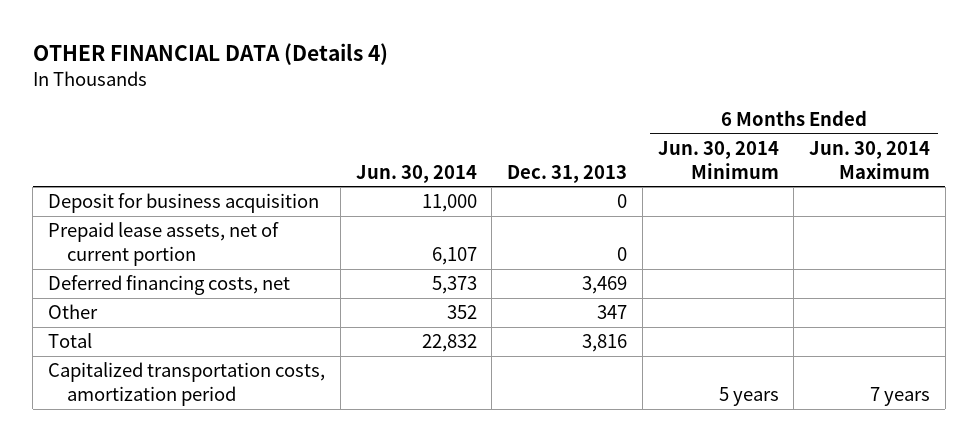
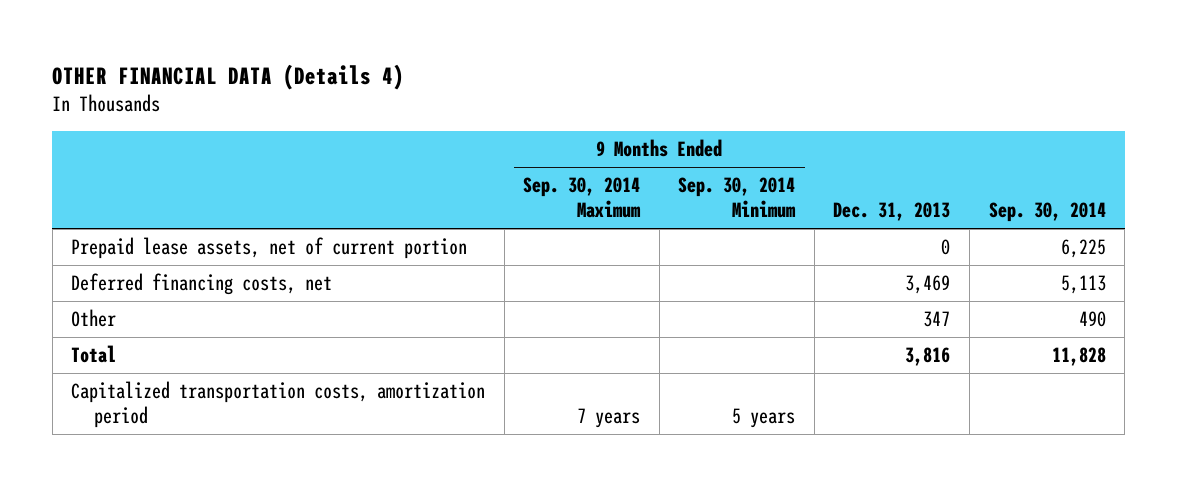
- | Jun. 30, 2014 | Dec. 31, 2013 | 6 Months Ended Jun. 30, 2014 Minimum | 6 Months Ended Jun. 30, 2014 Maximum
+ | 9 Months Ended Sep. 30, 2014 Maximum | 9 Months Ended Sep. 30, 2014 Minimum | Dec. 31, 2013 | Sep. 30, 2014
- Deposit for business acquisition | 11,000 | 0 | |

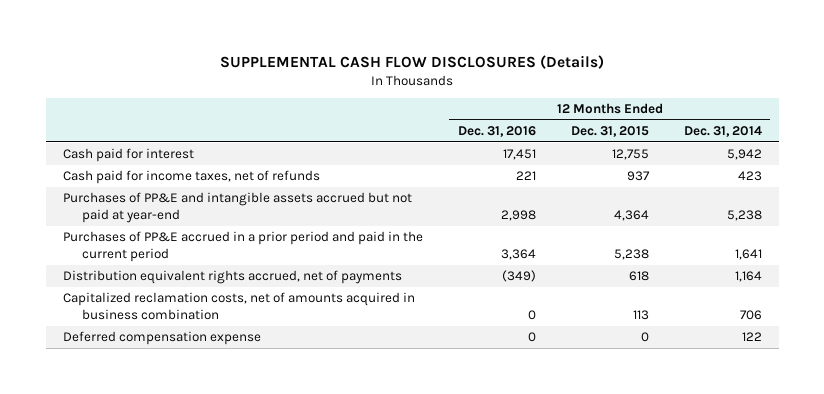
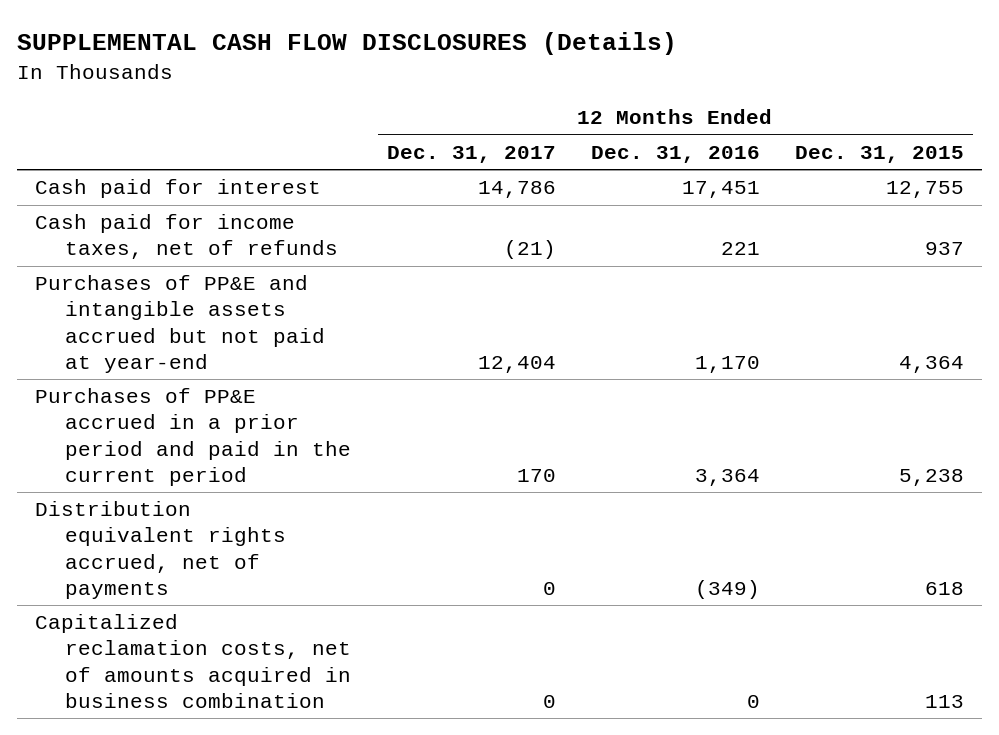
- | 12 Months Ended Dec. 31, 2016 | 12 Months Ended Dec. 31, 2015 | 12 Months Ended Dec. 31, 2014
+ | 12 Months Ended Dec. 31, 2017 | 12 Months Ended Dec. 31, 2016 | 12 Months Ended Dec. 31, 2015
- Purchases of PP&E and intangible assets accrued but not paid at year-end | 2,998 | 4,364 | 5,238
+ Purchases of PP&E and intangible assets accrued but not paid at year-end | 12,404 | 1,170 | 4,364
- Deferred compensation expense | 0 | 0 | 122

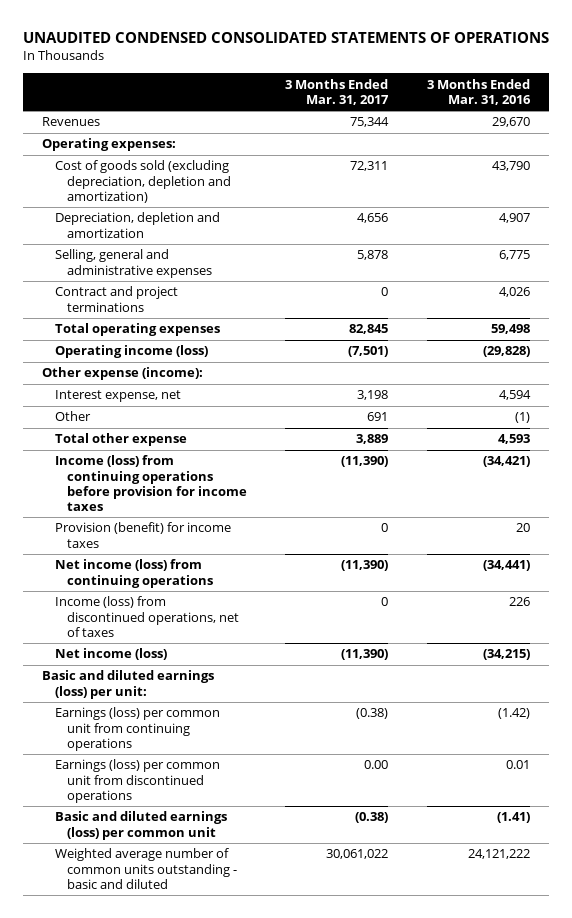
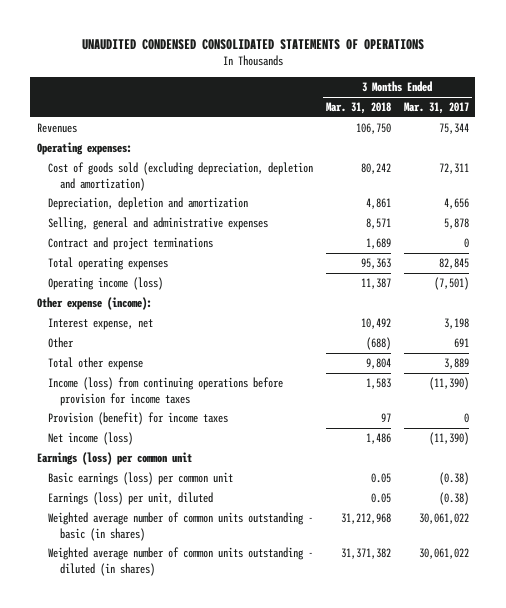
- | 3 Months Ended Mar. 31, 2017 | 3 Months Ended Mar. 31, 2016
+ | 3 Months Ended Mar. 31, 2018 | 3 Months Ended Mar. 31, 2017
- Net income (loss) from continuing operations | (11,390) | (34,441)
- Income (loss) from discontinued operations, net of taxes | 0 | 226
- Basic and diluted earnings (loss) per unit:
- Earnings (loss) per common unit from continuing operations | (0.38) | (1.42)
- Earnings (loss) per common unit from discontinued operations | 0.00 | 0.01
- Basic and diluted earnings (loss) per common unit | (0.38) | (1.41)
- Weighted average number of common units outstanding - basic and diluted | 30,061,022 | 24,121,222
+ Earnings (loss) per common unit
+ Basic earnings (loss) per common unit | 0.05 | (0.38)
+ Earnings (loss) per unit, diluted | 0.05 | (0.38)
+ Weighted average number of common units outstanding - basic (in shares) | 31,212,968 | 30,061,022
+ Weighted average number of common units outstanding - diluted (in shares) | 31,371,382 | 30,061,022

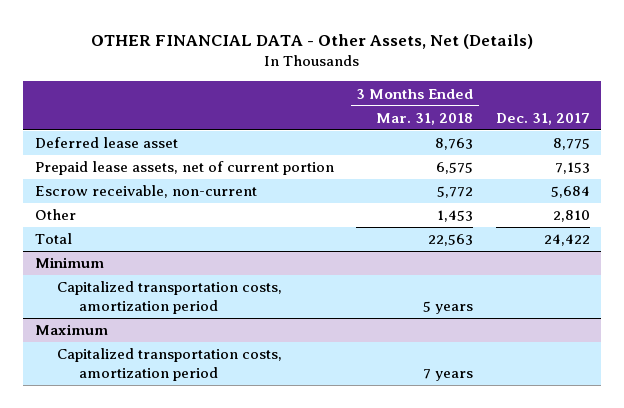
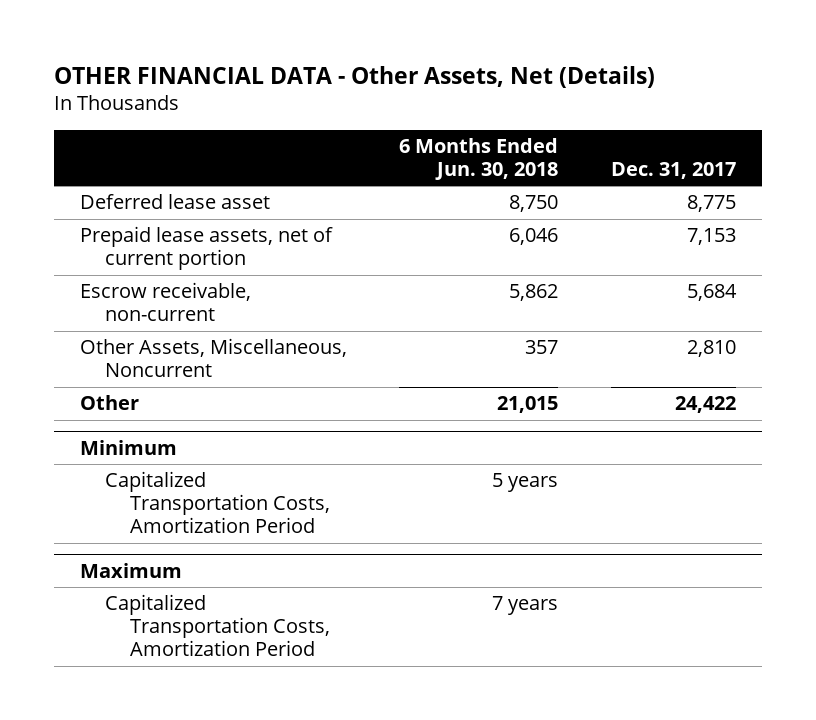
- | 3 Months Ended Mar. 31, 2018 | Dec. 31, 2017
+ | 6 Months Ended Jun. 30, 2018 | Dec. 31, 2017
- Other | 1,453 | 2,810
- Total | 22,563 | 24,422
+ Other Assets, Miscellaneous, Noncurrent | 357 | 2,810
+ Other | 21,015 | 24,422
@ Minimum
- Capitalized transportation costs, amortization period | 5 years |
+ Capitalized Transportation Costs, Amortization Period | 5 years |
@ Maximum
- Capitalized transportation costs, amortization period | 7 years |
+ Capitalized Transportation Costs, Amortization Period | 7 years |

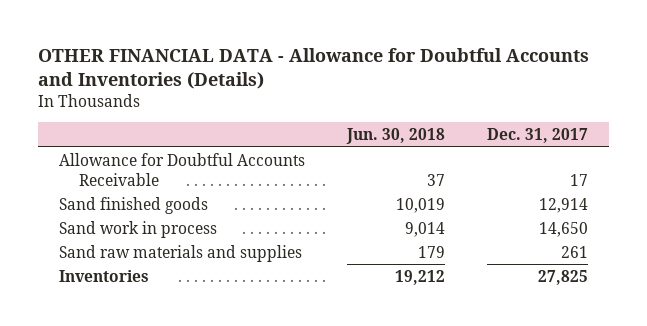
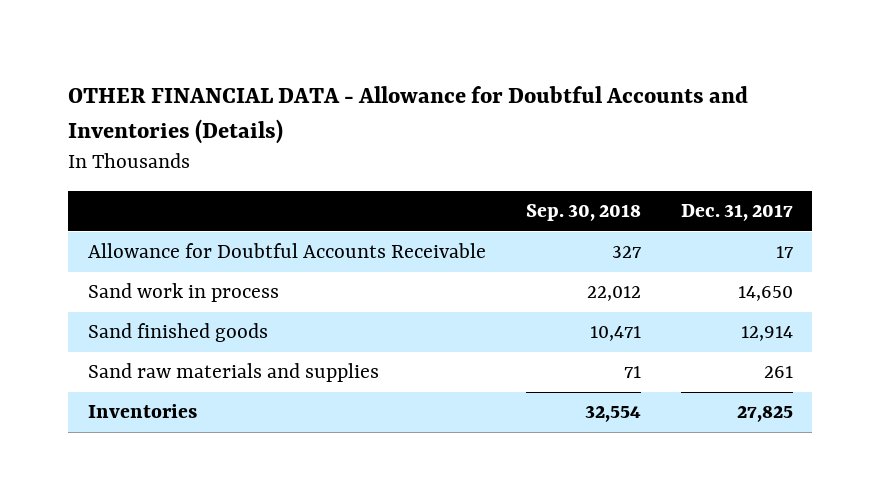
- | Jun. 30, 2018 | Dec. 31, 2017
+ | Sep. 30, 2018 | Dec. 31, 2017
moved down: Sand finished goods | 10,471 | 12,914

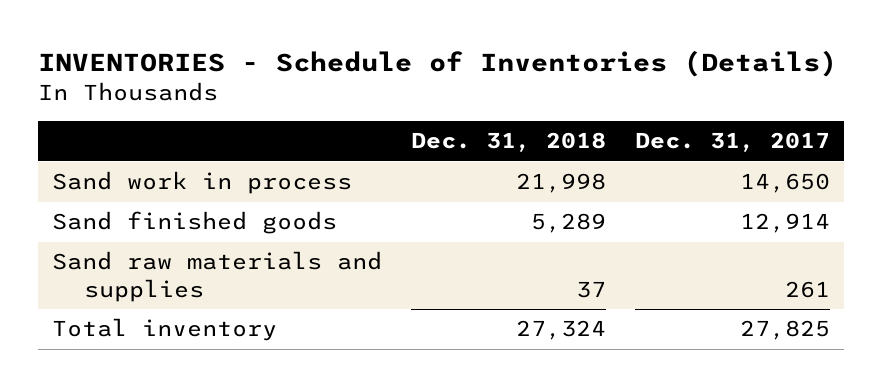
- OTHER FINANCIAL DATA - Allowance for Doubtful Accounts and Inventories (Details)
+ INVENTORIES - Schedule of Inventories (Details)
- | Sep. 30, 2018 | Dec. 31, 2017
+ | Dec. 31, 2018 | Dec. 31, 2017
- Allowance for Doubtful Accounts Receivable | 327 | 17
- Inventories | 32,554 | 27,825
+ Total inventory | 27,324 | 27,825

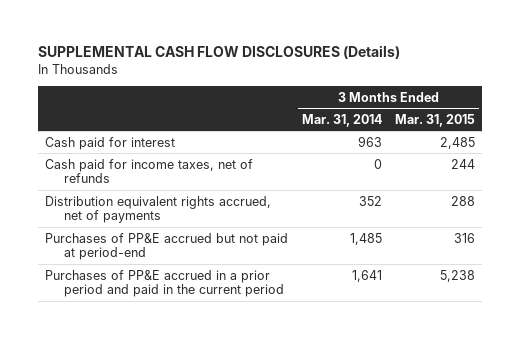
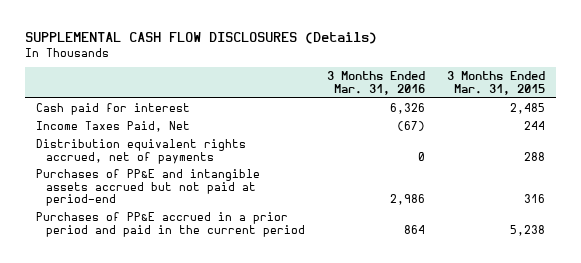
- | 3 Months Ended Mar. 31, 2014 | 3 Months Ended Mar. 31, 2015
+ | 3 Months Ended Mar. 31, 2016 | 3 Months Ended Mar. 31, 2015
- Cash paid for income taxes, net of refunds | 0 | 244
+ Income Taxes Paid, Net | (67) | 244
- Purchases of PP&E accrued but not paid at period-end | 1,485 | 316
+ Purchases of PP&E and intangible assets accrued but not paid at period-end | 2,986 | 316

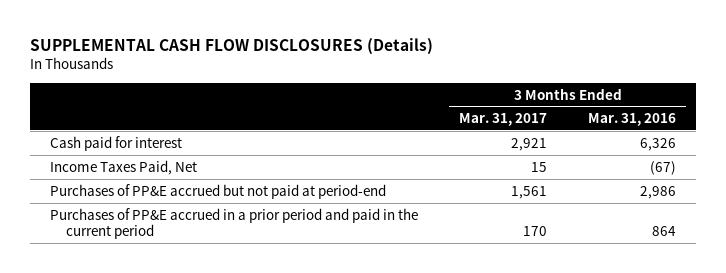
- | 3 Months Ended Mar. 31, 2016 | 3 Months Ended Mar. 31, 2015
+ | 3 Months Ended Mar. 31, 2017 | 3 Months Ended Mar. 31, 2016
- Distribution equivalent rights accrued, net of payments | 0 | 288
- Purchases of PP&E and intangible assets accrued but not paid at period-end | 2,986 | 316
+ Purchases of PP&E accrued but not paid at period-end | 1,561 | 2,986

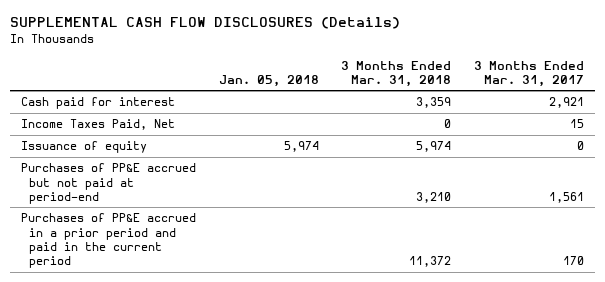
- | 3 Months Ended Mar. 31, 2017 | 3 Months Ended Mar. 31, 2016
+ | Jan. 05, 2018 | 3 Months Ended Mar. 31, 2018 | 3 Months Ended Mar. 31, 2017
+ Issuance of equity | 5,974 | 5,974 | 0

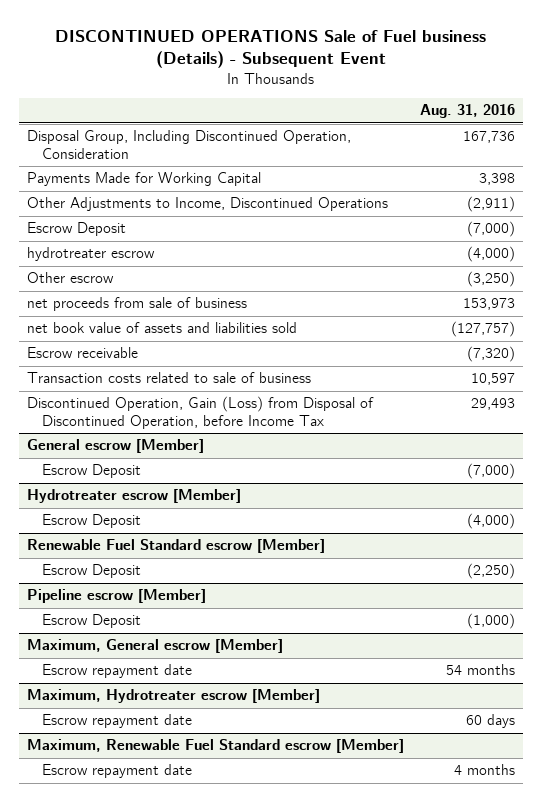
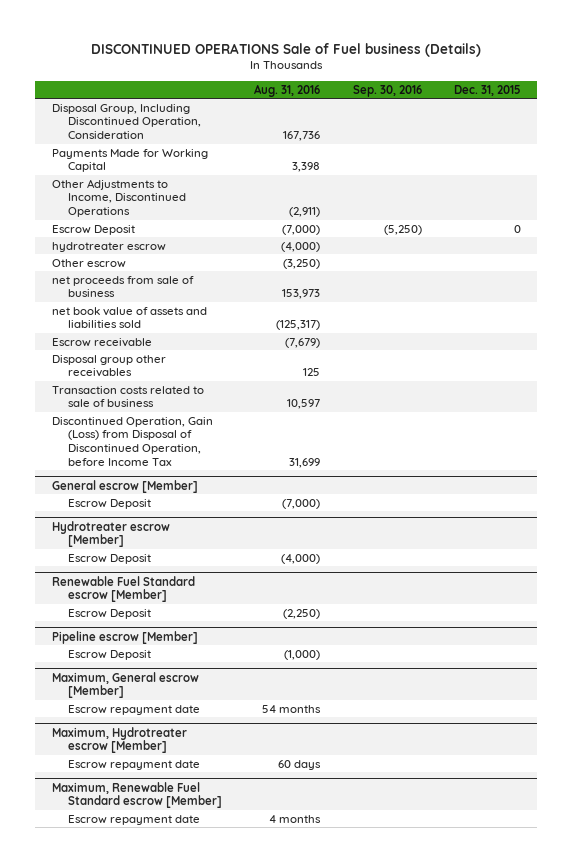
- DISCONTINUED OPERATIONS Sale of Fuel business (Details) - Subsequent Event
+ DISCONTINUED OPERATIONS Sale of Fuel business (Details)
- | Aug. 31, 2016
+ | Aug. 31, 2016 | Sep. 30, 2016 | Dec. 31, 2015
- net book value of assets and liabilities sold | (127,757)
- Escrow receivable | (7,320)
+ net book value of assets and liabilities sold | (125,317) | |
+ Escrow receivable | (7,679) | |
+ Disposal group other receivables | 125 | |
- Discontinued Operation, Gain (Loss) from Disposal of Discontinued Operation, before Income Tax | 29,493
+ Discontinued Operation, Gain (Loss) from Disposal of Discontinued Operation, before Income Tax | 31,699 | |

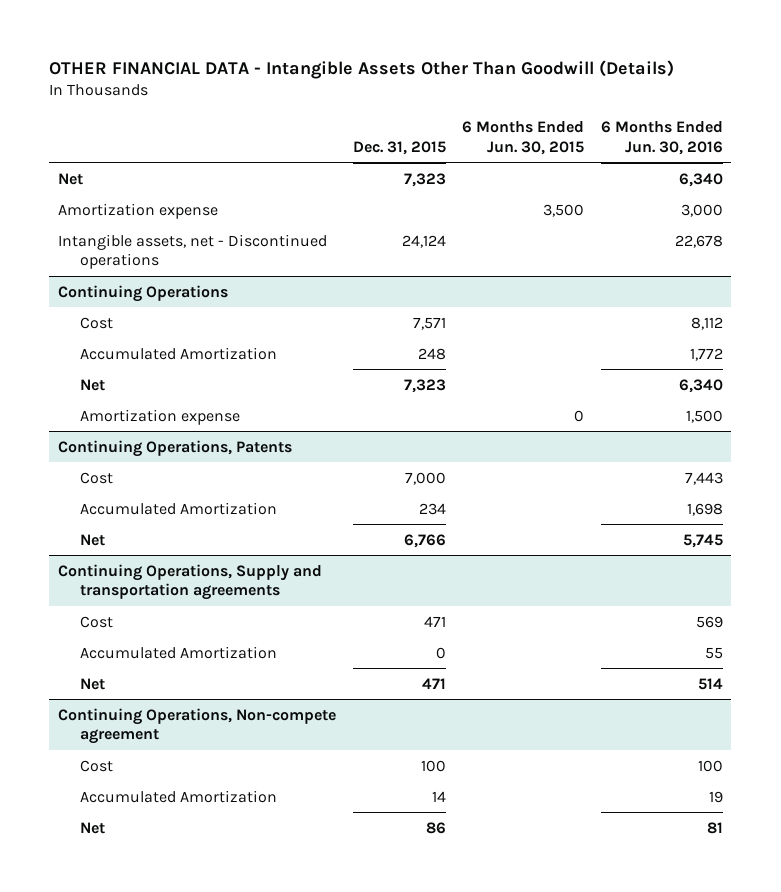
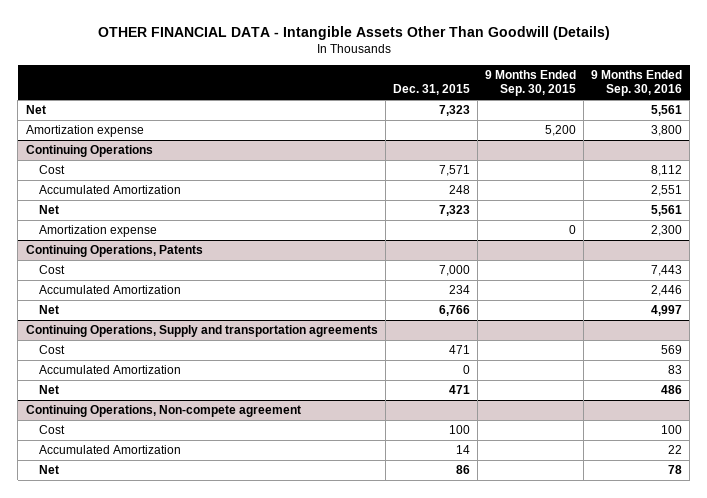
- | Dec. 31, 2015 | 6 Months Ended Jun. 30, 2015 | 6 Months Ended Jun. 30, 2016
+ | Dec. 31, 2015 | 9 Months Ended Sep. 30, 2015 | 9 Months Ended Sep. 30, 2016
- Intangible assets, net - Discontinued operations | 24,124 | | 22,678

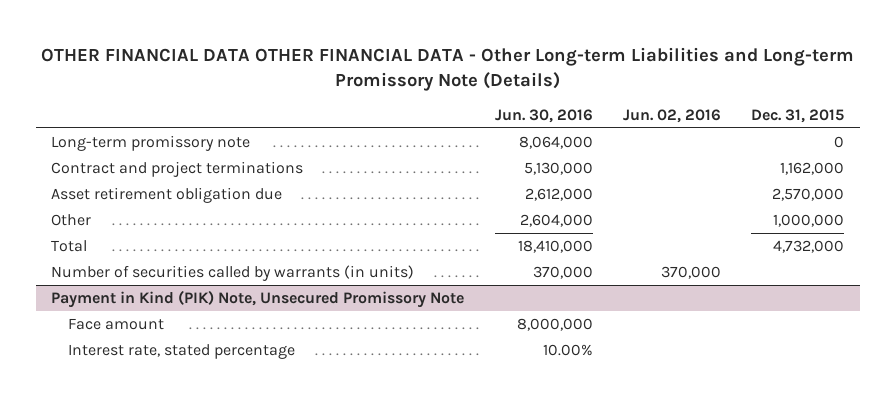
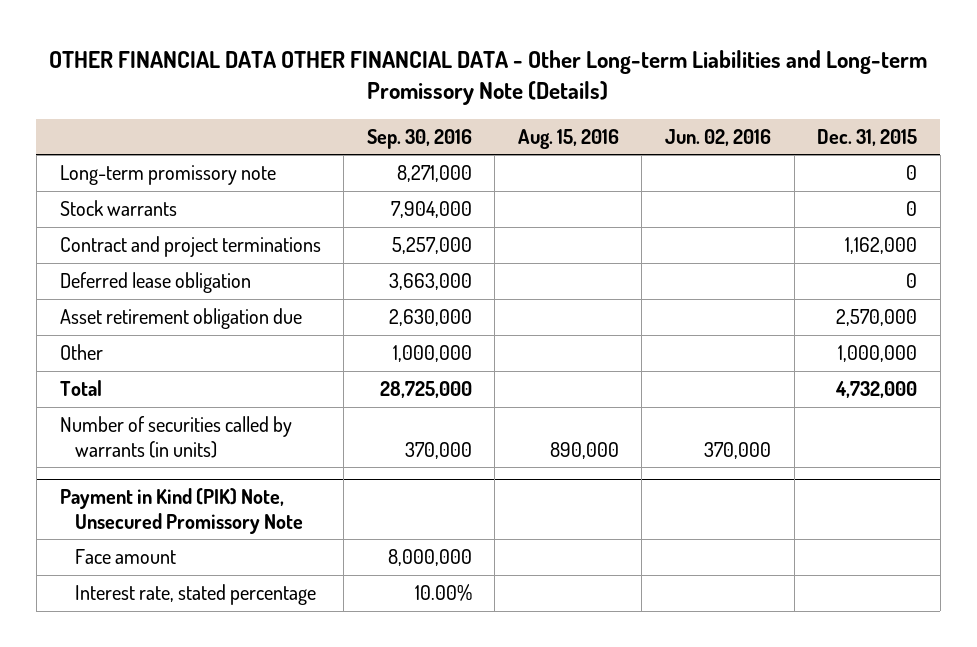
- | Jun. 30, 2016 | Jun. 02, 2016 | Dec. 31, 2015
+ | Sep. 30, 2016 | Aug. 15, 2016 | Jun. 02, 2016 | Dec. 31, 2015
+ Stock warrants | 7,904,000 | | | 0
+ Deferred lease obligation | 3,663,000 | | | 0

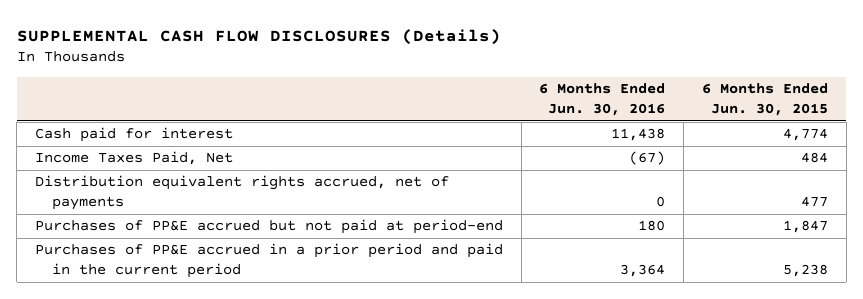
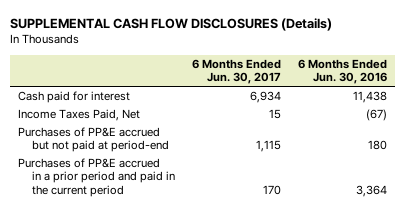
- | 6 Months Ended Jun. 30, 2016 | 6 Months Ended Jun. 30, 2015
+ | 6 Months Ended Jun. 30, 2017 | 6 Months Ended Jun. 30, 2016
- Distribution equivalent rights accrued, net of payments | 0 | 477

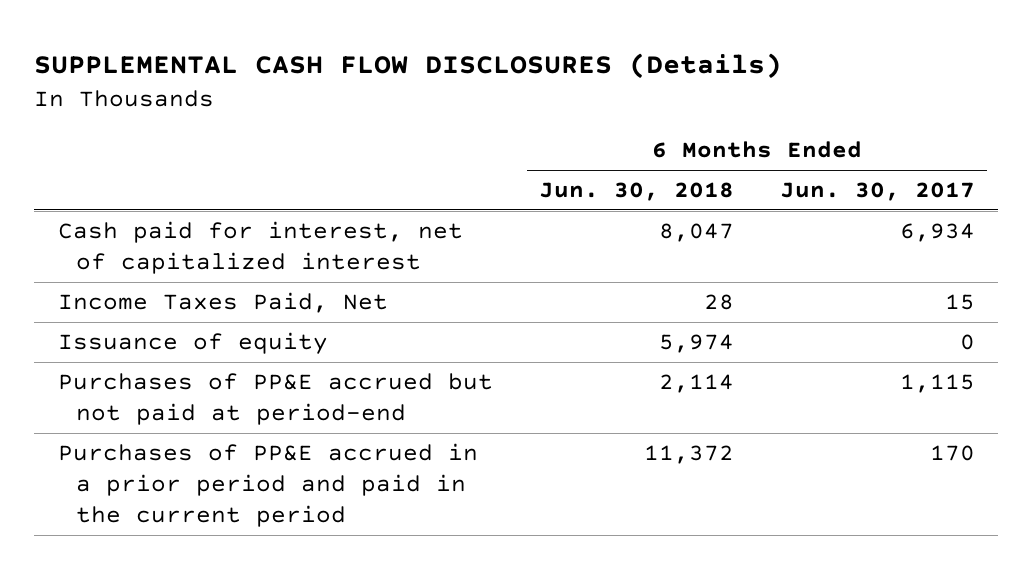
- | 6 Months Ended Jun. 30, 2017 | 6 Months Ended Jun. 30, 2016
+ | 6 Months Ended Jun. 30, 2018 | 6 Months Ended Jun. 30, 2017
- Cash paid for interest | 6,934 | 11,438
+ Cash paid for interest, net of capitalized interest | 8,047 | 6,934
+ Issuance of equity | 5,974 | 0

